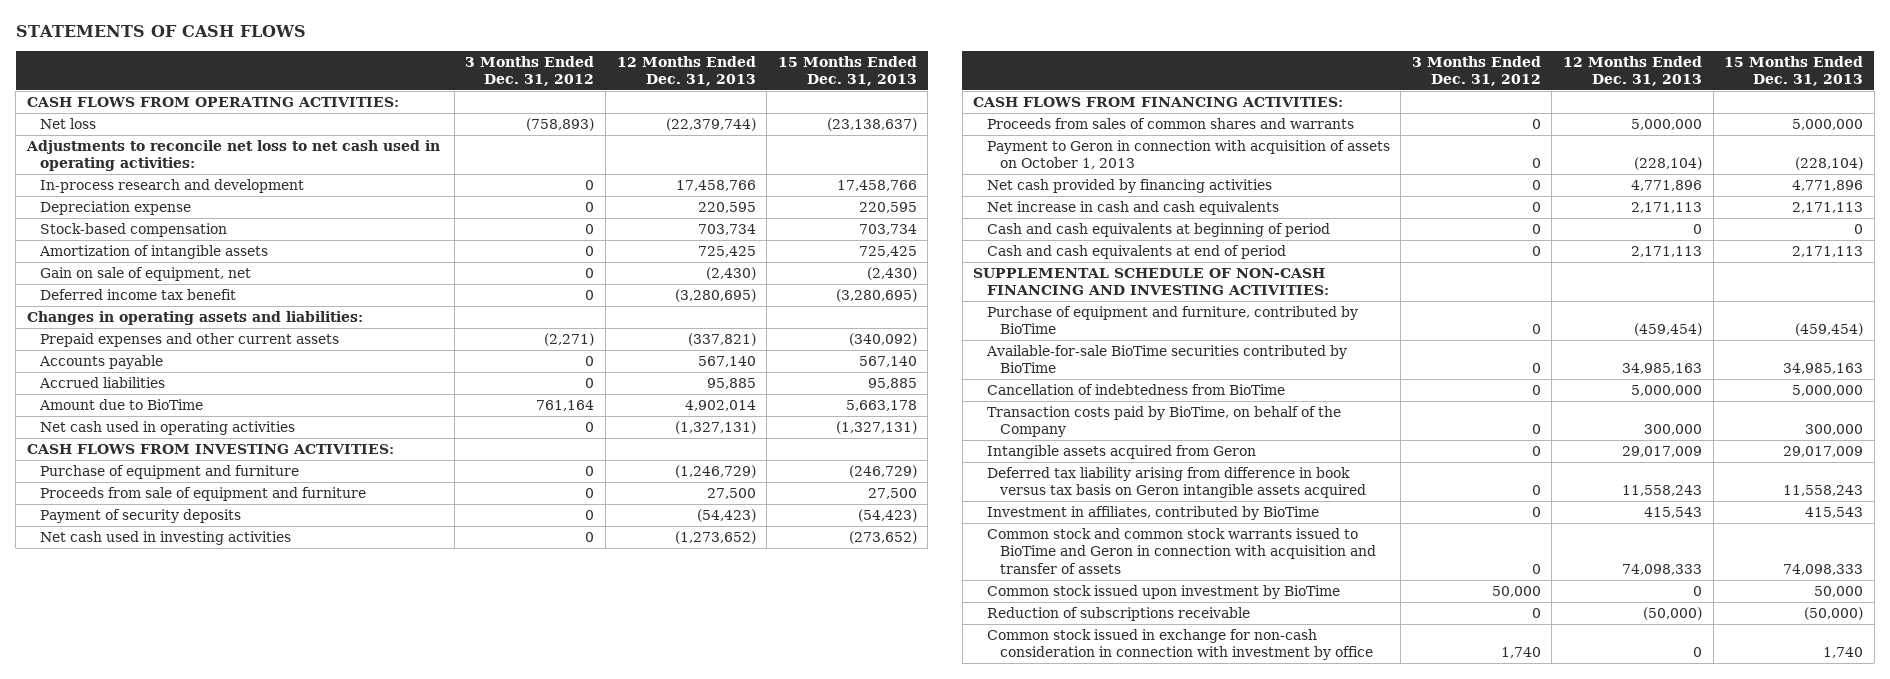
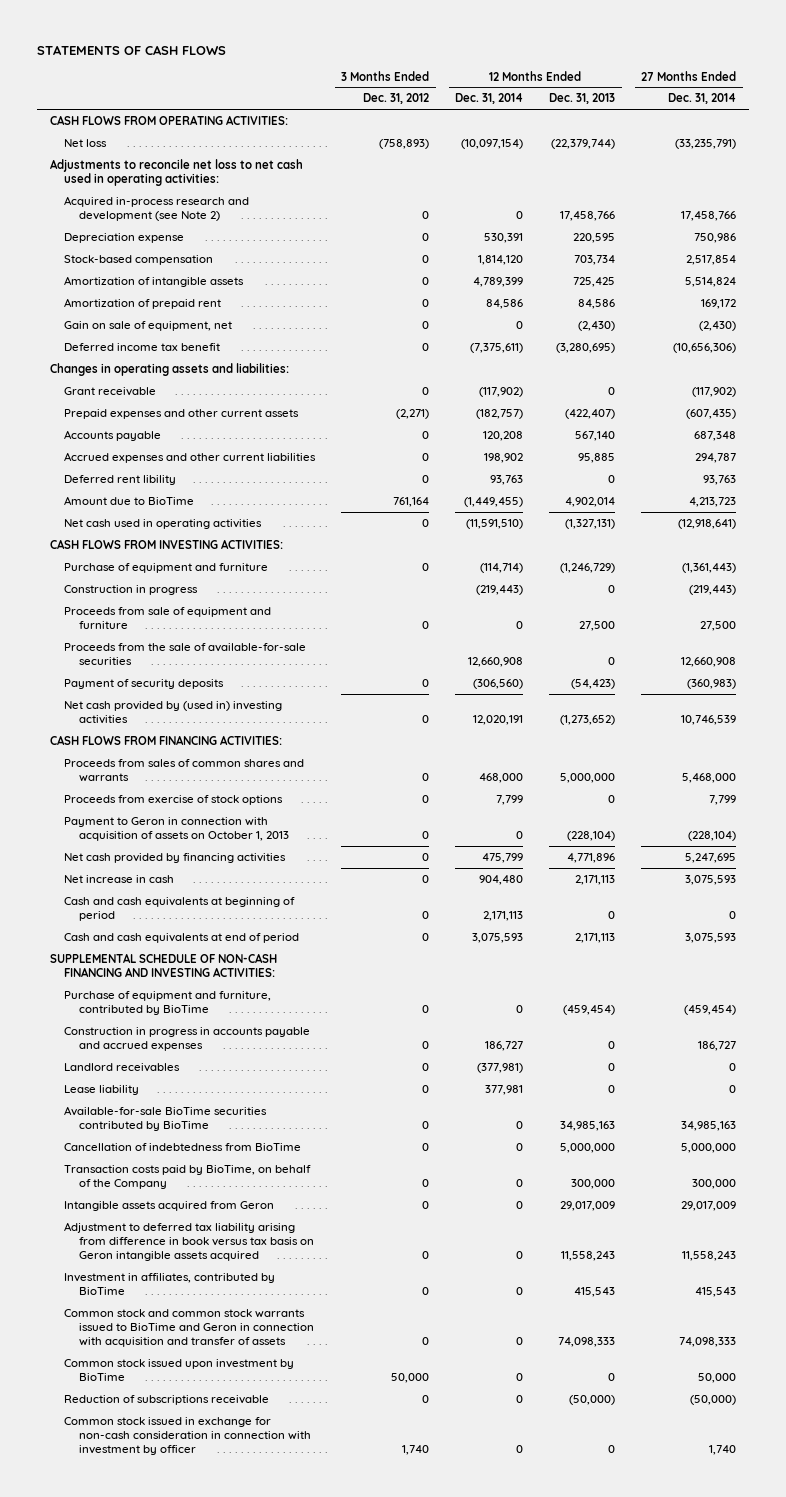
- | 3 Months Ended Dec. 31, 2012 | 12 Months Ended Dec. 31, 2013 | 15 Months Ended Dec. 31, 2013
+ | 3 Months Ended Dec. 31, 2012 | 12 Months Ended Dec. 31, 2014 | 12 Months Ended Dec. 31, 2013 | 27 Months Ended Dec. 31, 2014
- In-process research and development | 0 | 17,458,766 | 17,458,766
+ Acquired in-process research and development (see Note 2) | 0 | 0 | 17,458,766 | 17,458,766
+ Amortization of prepaid rent | 0 | 84,586 | 84,586 | 169,172
- Prepaid expenses and other current assets | (2,271) | (337,821) | (340,092)
+ Grant receivable | 0 | (117,902) | 0 | (117,902)
+ Prepaid expenses and other current assets | (2,271) | (182,757) | (422,407) | (607,435)
- Accrued liabilities | 0 | 95,885 | 95,885
+ Accrued expenses and other current liabilities | 0 | 198,902 | 95,885 | 294,787
+ Deferred rent libility | 0 | 93,763 | 0 | 93,763
+ Construction in progress | | (219,443) | 0 | (219,443)
+ Proceeds from the sale of available-for-sale securities | | 12,660,908 | 0 | 12,660,908
- Net cash used in investing activities | 0 | (1,273,652) | (273,652)
+ Net cash provided by (used in) investing activities | 0 | 12,020,191 | (1,273,652) | 10,746,539
+ Proceeds from exercise of stock options | 0 | 7,799 | 0 | 7,799
- Net increase in cash and cash equivalents | 0 | 2,171,113 | 2,171,113
+ Net increase in cash | 0 | 904,480 | 2,171,113 | 3,075,593
+ Construction in progress in accounts payable and accrued expenses | 0 | 186,727 | 0 | 186,727
+ Landlord receivables | 0 | (377,981) | 0 | 0
+ Lease liability | 0 | 377,981 | 0 | 0
- Deferred tax liability arising from difference in book versus tax basis on Geron intangible assets acquired | 0 | 11,558,243 | 11,558,243
+ Adjustment to deferred tax liability arising from difference in book versus tax basis on Geron intangible assets acquired | 0 | 0 | 11,558,243 | 11,558,243
- Common stock issued in exchange for non-cash consideration in connection with investment by office | 1,740 | 0 | 1,740
+ Common stock issued in exchange for non-cash consideration in connection with investment by officer | 1,740 | 0 | 0 | 1,740

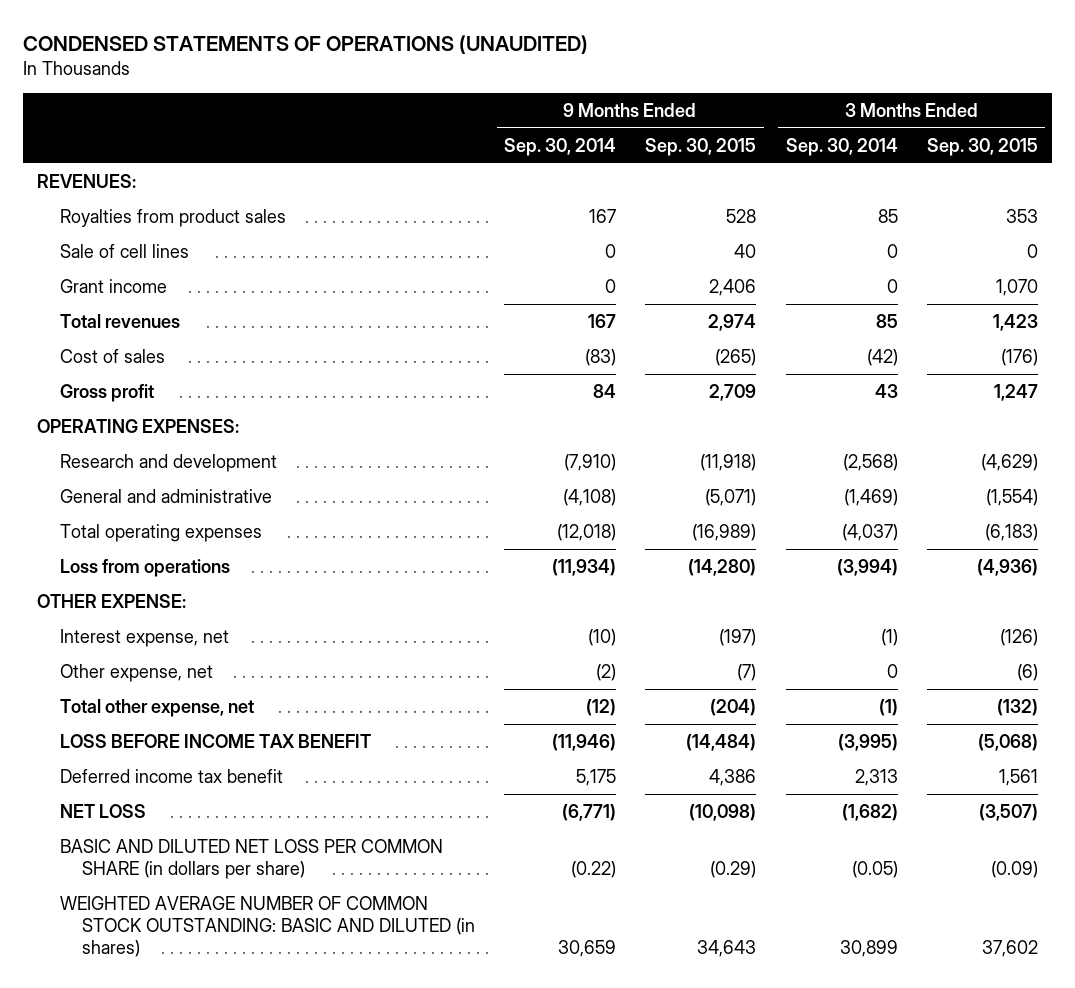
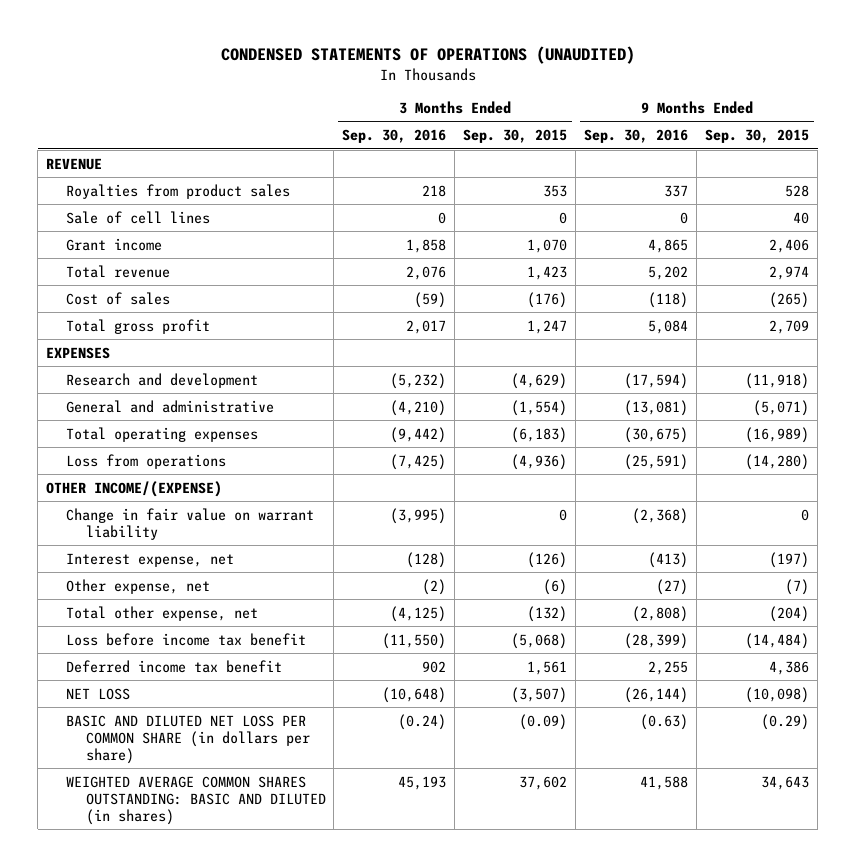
- | 9 Months Ended Sep. 30, 2014 | 9 Months Ended Sep. 30, 2015 | 3 Months Ended Sep. 30, 2014 | 3 Months Ended Sep. 30, 2015
+ | 3 Months Ended Sep. 30, 2016 | 3 Months Ended Sep. 30, 2015 | 9 Months Ended Sep. 30, 2016 | 9 Months Ended Sep. 30, 2015
- REVENUES:
+ REVENUE
- Total revenues | 167 | 2,974 | 85 | 1,423
+ Total revenue | 2,076 | 1,423 | 5,202 | 2,974
- Gross profit | 84 | 2,709 | 43 | 1,247
- OPERATING EXPENSES:
+ Total gross profit | 2,017 | 1,247 | 5,084 | 2,709
+ EXPENSES
- OTHER EXPENSE:
+ OTHER INCOME/(EXPENSE)
+ Change in fair value on warrant liability | (3,995) | 0 | (2,368) | 0
- LOSS BEFORE INCOME TAX BENEFIT | (11,946) | (14,484) | (3,995) | (5,068)
+ Loss before income tax benefit | (11,550) | (5,068) | (28,399) | (14,484)
- WEIGHTED AVERAGE NUMBER OF COMMON STOCK OUTSTANDING: BASIC AND DILUTED (in shares) | 30,659 | 34,643 | 30,899 | 37,602
+ WEIGHTED AVERAGE COMMON SHARES OUTSTANDING: BASIC AND DILUTED (in shares) | 45,193 | 37,602 | 41,588 | 34,643

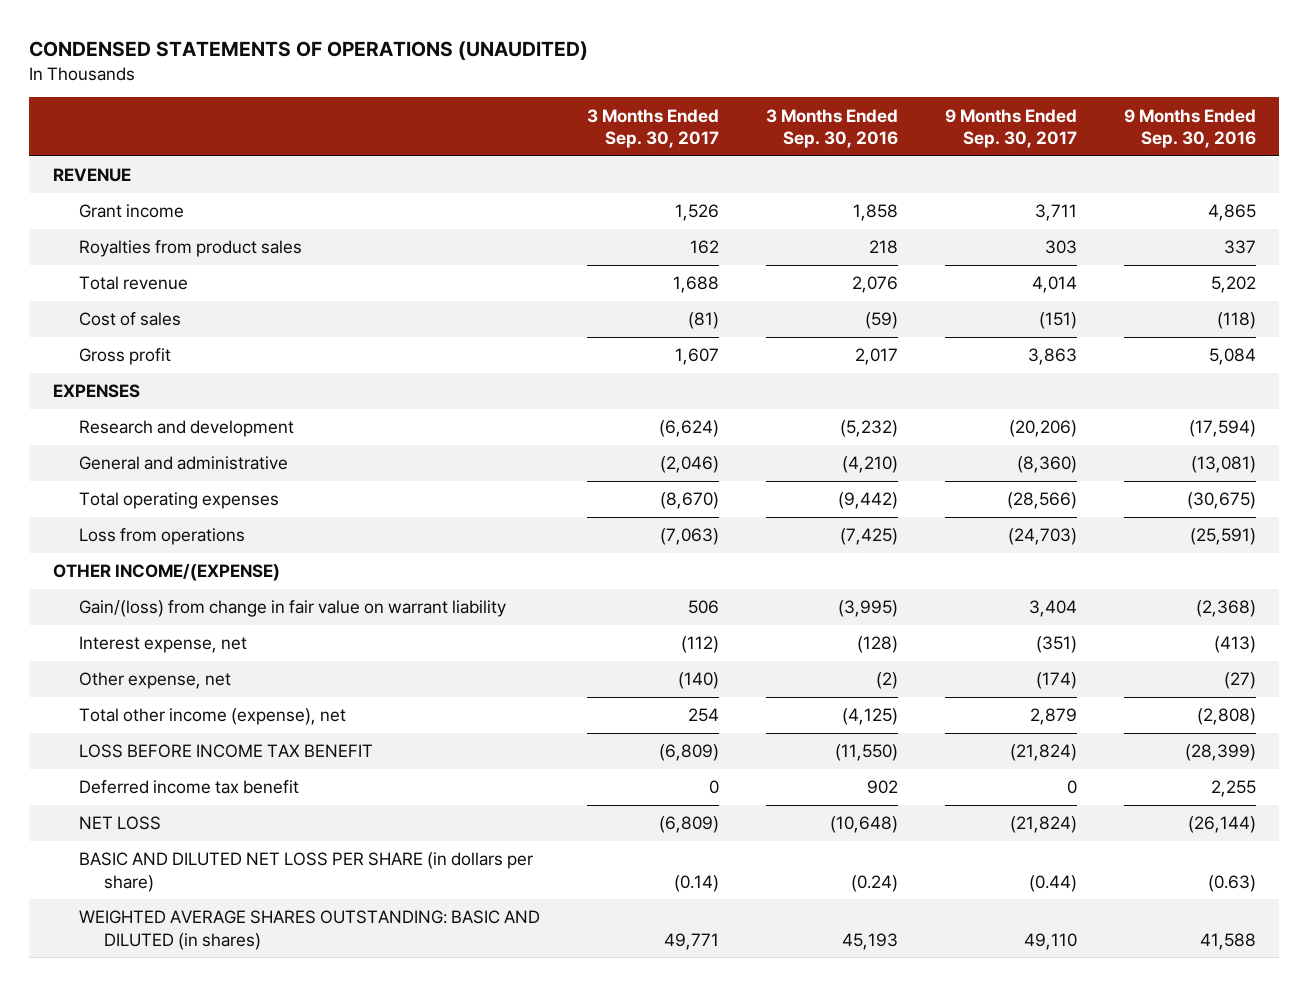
- | 3 Months Ended Sep. 30, 2016 | 3 Months Ended Sep. 30, 2015 | 9 Months Ended Sep. 30, 2016 | 9 Months Ended Sep. 30, 2015
+ | 3 Months Ended Sep. 30, 2017 | 3 Months Ended Sep. 30, 2016 | 9 Months Ended Sep. 30, 2017 | 9 Months Ended Sep. 30, 2016
- Sale of cell lines | 0 | 0 | 0 | 40
moved down: Royalties from product sales | 162 | 218 | 303 | 337
- Total gross profit | 2,017 | 1,247 | 5,084 | 2,709
+ Gross profit | 1,607 | 2,017 | 3,863 | 5,084
- Change in fair value on warrant liability | (3,995) | 0 | (2,368) | 0
+ Gain/(loss) from change in fair value on warrant liability | 506 | (3,995) | 3,404 | (2,368)
- Total other expense, net | (4,125) | (132) | (2,808) | (204)
- Loss before income tax benefit | (11,550) | (5,068) | (28,399) | (14,484)
+ Total other income (expense), net | 254 | (4,125) | 2,879 | (2,808)
+ LOSS BEFORE INCOME TAX BENEFIT | (6,809) | (11,550) | (21,824) | (28,399)
- BASIC AND DILUTED NET LOSS PER COMMON SHARE (in dollars per share) | (0.24) | (0.09) | (0.63) | (0.29)
- WEIGHTED AVERAGE COMMON SHARES OUTSTANDING: BASIC AND DILUTED (in shares) | 45,193 | 37,602 | 41,588 | 34,643
+ BASIC AND DILUTED NET LOSS PER SHARE (in dollars per share) | (0.14) | (0.24) | (0.44) | (0.63)
+ WEIGHTED AVERAGE SHARES OUTSTANDING: BASIC AND DILUTED (in shares) | 49,771 | 45,193 | 49,110 | 41,588

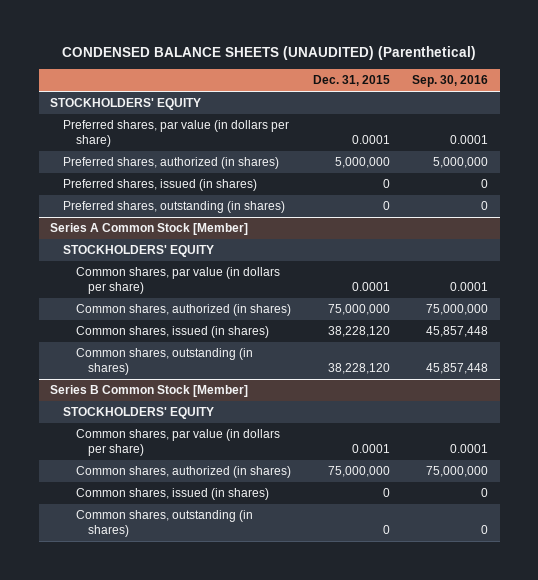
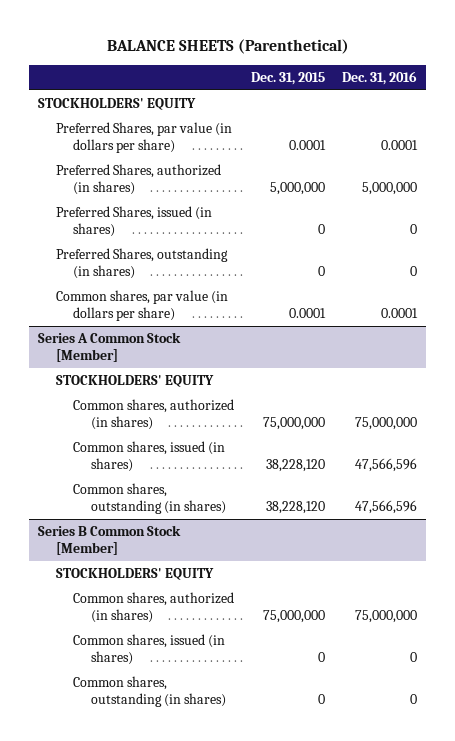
- CONDENSED BALANCE SHEETS (UNAUDITED) (Parenthetical)
+ BALANCE SHEETS (Parenthetical)
- | Dec. 31, 2015 | Sep. 30, 2016
+ | Dec. 31, 2015 | Dec. 31, 2016
- Preferred shares, par value (in dollars per share) | 0.0001 | 0.0001
- Preferred shares, authorized (in shares) | 5,000,000 | 5,000,000
- Preferred shares, issued (in shares) | 0 | 0
- Preferred shares, outstanding (in shares) | 0 | 0
+ Preferred Shares, par value (in dollars per share) | 0.0001 | 0.0001
+ Preferred Shares, authorized (in shares) | 5,000,000 | 5,000,000
+ Preferred Shares, issued (in shares) | 0 | 0
+ Preferred Shares, outstanding (in shares) | 0 | 0
+ Common shares, par value (in dollars per share) | 0.0001 | 0.0001
@ Series A Common Stock [Member]
- Common shares, par value (in dollars per share) | 0.0001 | 0.0001
@ Series B Common Stock [Member]
- Common shares, par value (in dollars per share) | 0.0001 | 0.0001

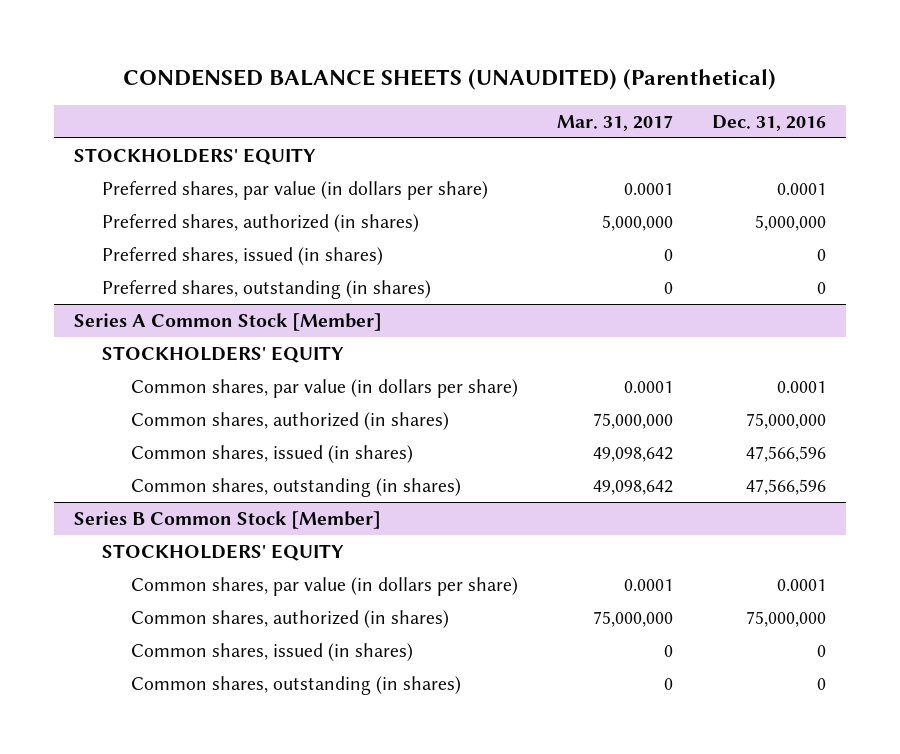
- BALANCE SHEETS (Parenthetical)
+ CONDENSED BALANCE SHEETS (UNAUDITED) (Parenthetical)
- | Dec. 31, 2015 | Dec. 31, 2016
+ | Mar. 31, 2017 | Dec. 31, 2016
- Preferred Shares, par value (in dollars per share) | 0.0001 | 0.0001
- Preferred Shares, authorized (in shares) | 5,000,000 | 5,000,000
- Preferred Shares, issued (in shares) | 0 | 0
- Preferred Shares, outstanding (in shares) | 0 | 0
- Common shares, par value (in dollars per share) | 0.0001 | 0.0001
+ Preferred shares, par value (in dollars per share) | 0.0001 | 0.0001
+ Preferred shares, authorized (in shares) | 5,000,000 | 5,000,000
+ Preferred shares, issued (in shares) | 0 | 0
+ Preferred shares, outstanding (in shares) | 0 | 0
@ Series A Common Stock [Member]
+ Common shares, par value (in dollars per share) | 0.0001 | 0.0001
@ Series B Common Stock [Member]
+ Common shares, par value (in dollars per share) | 0.0001 | 0.0001

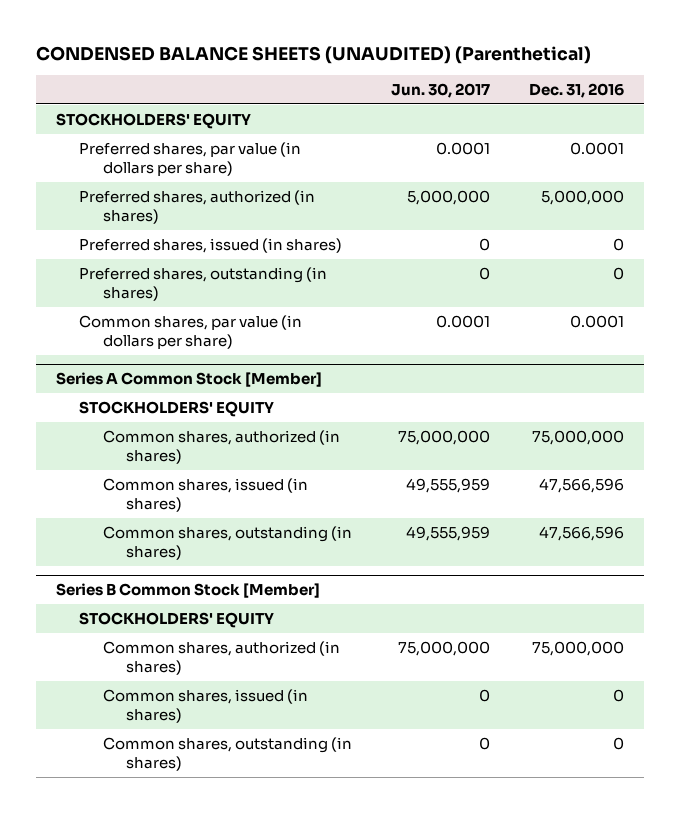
- | Mar. 31, 2017 | Dec. 31, 2016
+ | Jun. 30, 2017 | Dec. 31, 2016
+ Common shares, par value (in dollars per share) | 0.0001 | 0.0001
@ Series A Common Stock [Member]
- Common shares, par value (in dollars per share) | 0.0001 | 0.0001
@ Series B Common Stock [Member]
- Common shares, par value (in dollars per share) | 0.0001 | 0.0001

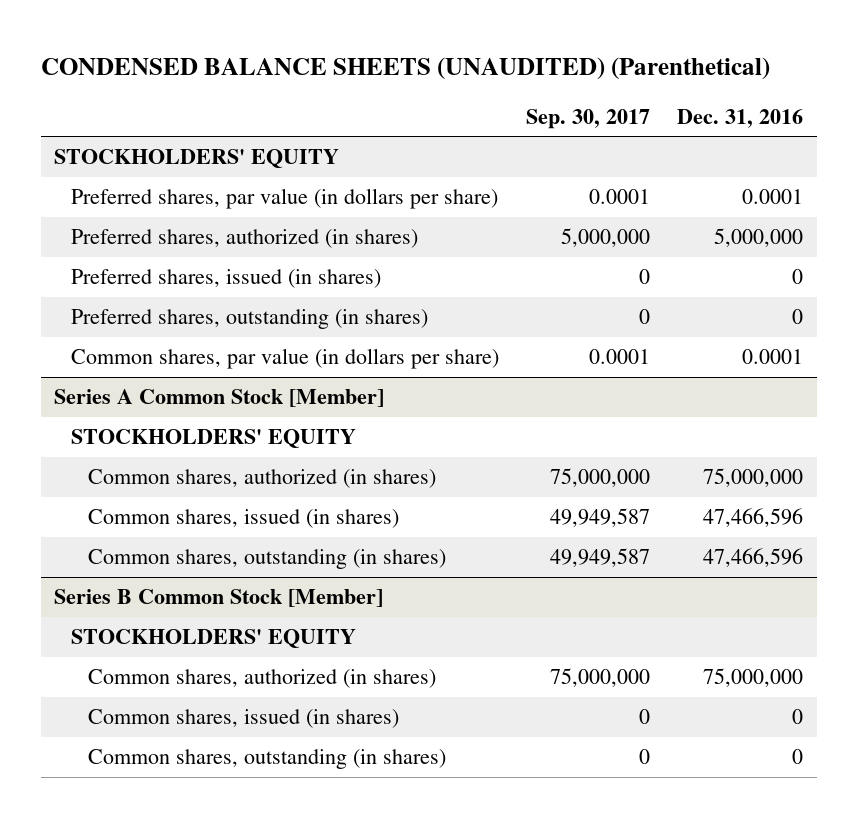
- | Jun. 30, 2017 | Dec. 31, 2016
+ | Sep. 30, 2017 | Dec. 31, 2016
@ Series A Common Stock [Member]
- Common shares, issued (in shares) | 49,555,959 | 47,566,596
- Common shares, outstanding (in shares) | 49,555,959 | 47,566,596
+ Common shares, issued (in shares) | 49,949,587 | 47,466,596
+ Common shares, outstanding (in shares) | 49,949,587 | 47,466,596

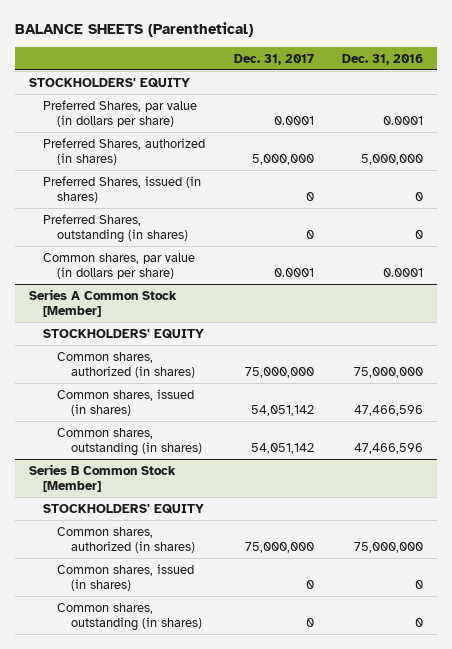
- CONDENSED BALANCE SHEETS (UNAUDITED) (Parenthetical)
+ BALANCE SHEETS (Parenthetical)
- | Sep. 30, 2017 | Dec. 31, 2016
+ | Dec. 31, 2017 | Dec. 31, 2016
- Preferred shares, par value (in dollars per share) | 0.0001 | 0.0001
- Preferred shares, authorized (in shares) | 5,000,000 | 5,000,000
- Preferred shares, issued (in shares) | 0 | 0
- Preferred shares, outstanding (in shares) | 0 | 0
+ Preferred Shares, par value (in dollars per share) | 0.0001 | 0.0001
+ Preferred Shares, authorized (in shares) | 5,000,000 | 5,000,000
+ Preferred Shares, issued (in shares) | 0 | 0
+ Preferred Shares, outstanding (in shares) | 0 | 0

